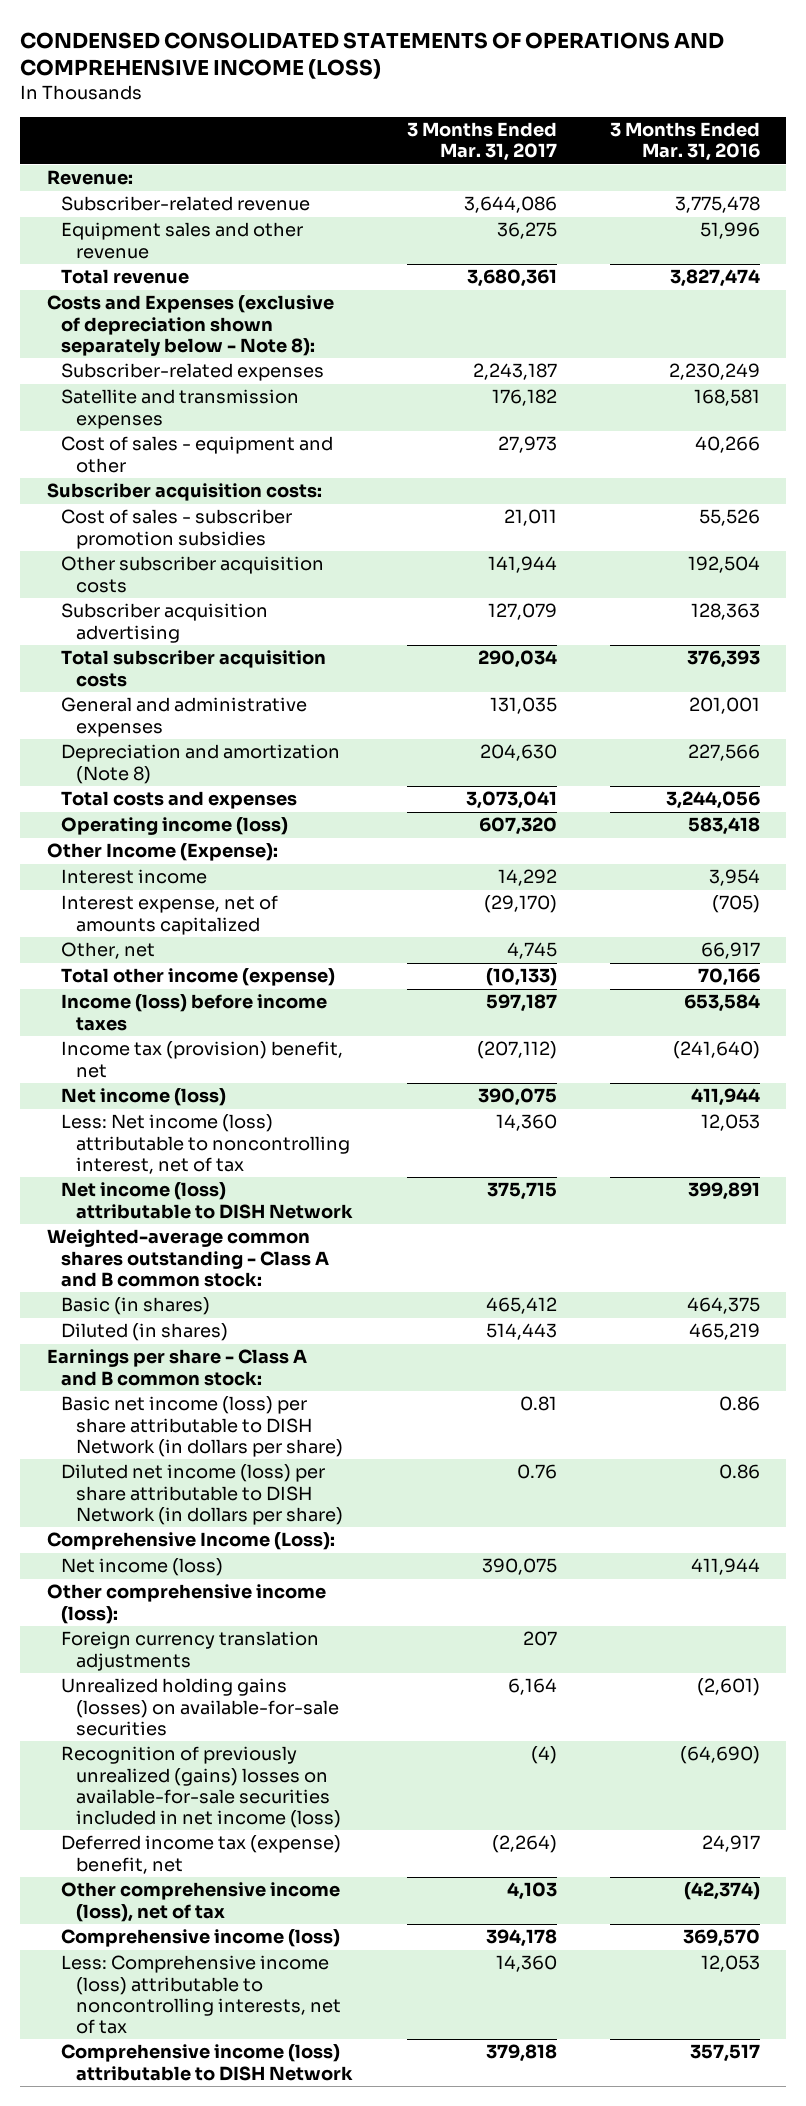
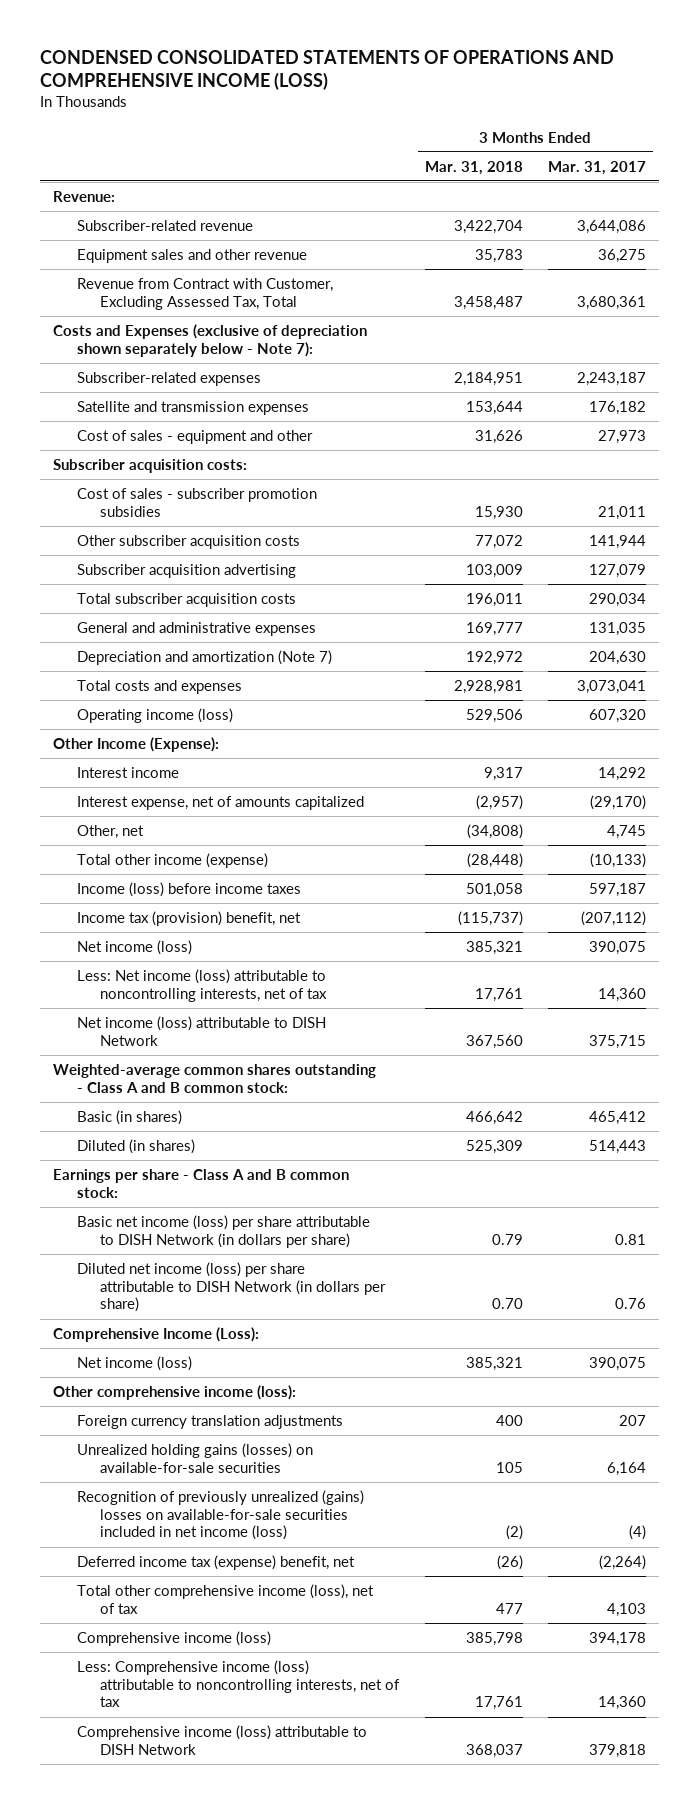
- | 3 Months Ended Mar. 31, 2017 | 3 Months Ended Mar. 31, 2016
+ | 3 Months Ended Mar. 31, 2018 | 3 Months Ended Mar. 31, 2017
- Total revenue | 3,680,361 | 3,827,474
- Costs and Expenses (exclusive of depreciation shown separately below - Note 8):
+ Revenue from Contract with Customer, Excluding Assessed Tax, Total | 3,458,487 | 3,680,361
+ Costs and Expenses (exclusive of depreciation shown separately below - Note 7):
- Depreciation and amortization (Note 8) | 204,630 | 227,566
+ Depreciation and amortization (Note 7) | 192,972 | 204,630
- Less: Net income (loss) attributable to noncontrolling interest, net of tax | 14,360 | 12,053
+ Less: Net income (loss) attributable to noncontrolling interests, net of tax | 17,761 | 14,360
- Other comprehensive income (loss), net of tax | 4,103 | (42,374)
+ Total other comprehensive income (loss), net of tax | 477 | 4,103

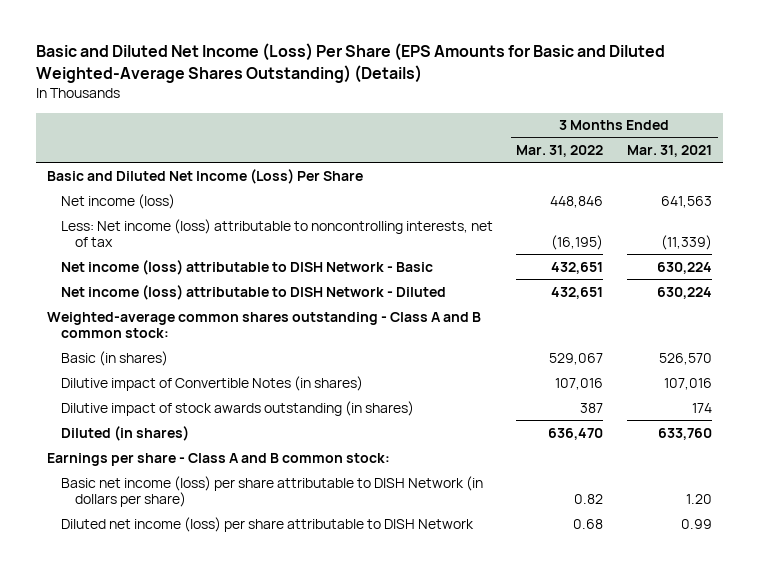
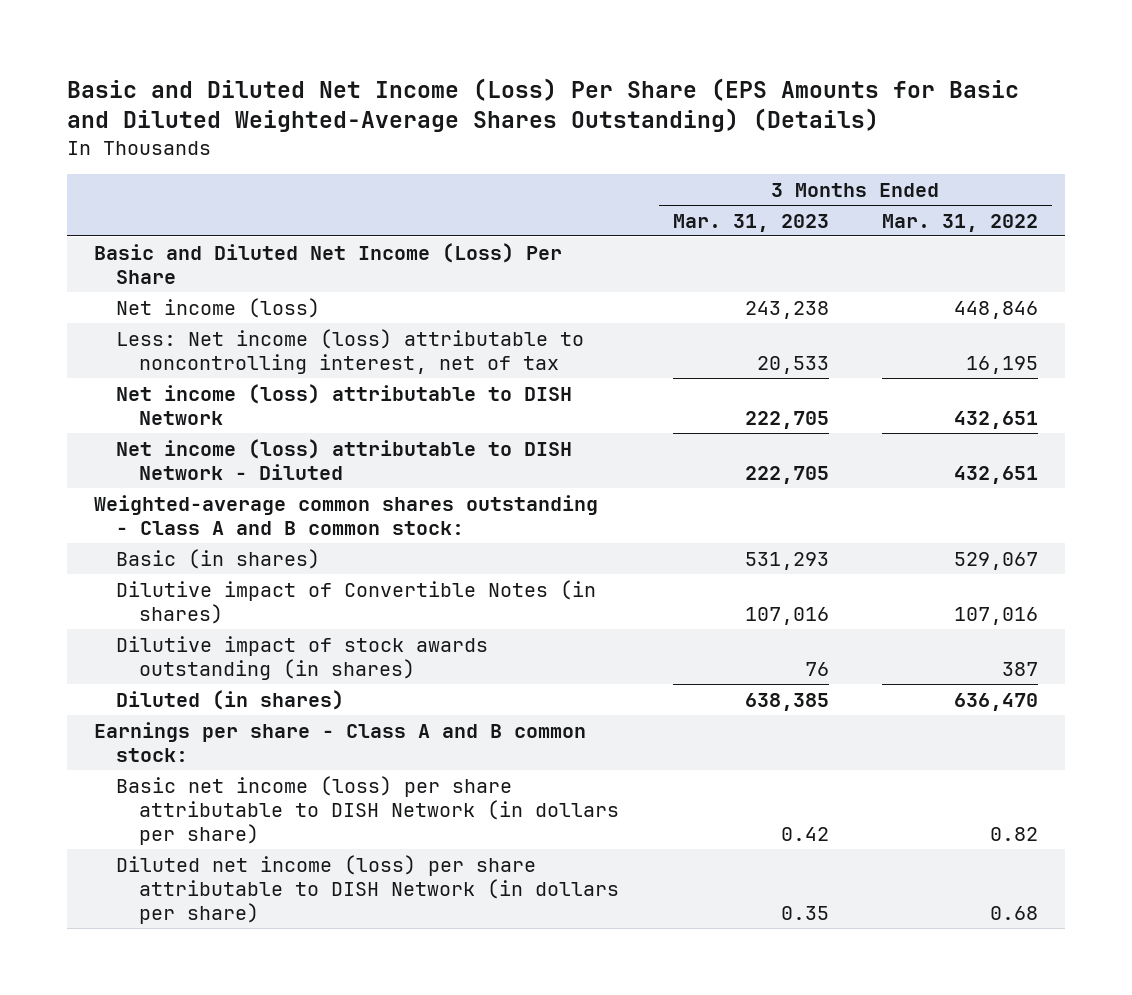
- | 3 Months Ended Mar. 31, 2022 | 3 Months Ended Mar. 31, 2021
+ | 3 Months Ended Mar. 31, 2023 | 3 Months Ended Mar. 31, 2022
- Less: Net income (loss) attributable to noncontrolling interests, net of tax | (16,195) | (11,339)
- Net income (loss) attributable to DISH Network - Basic | 432,651 | 630,224
+ Less: Net income (loss) attributable to noncontrolling interest, net of tax | 20,533 | 16,195
+ Net income (loss) attributable to DISH Network | 222,705 | 432,651
- Diluted net income (loss) per share attributable to DISH Network | 0.68 | 0.99
+ Diluted net income (loss) per share attributable to DISH Network (in dollars per share) | 0.35 | 0.68

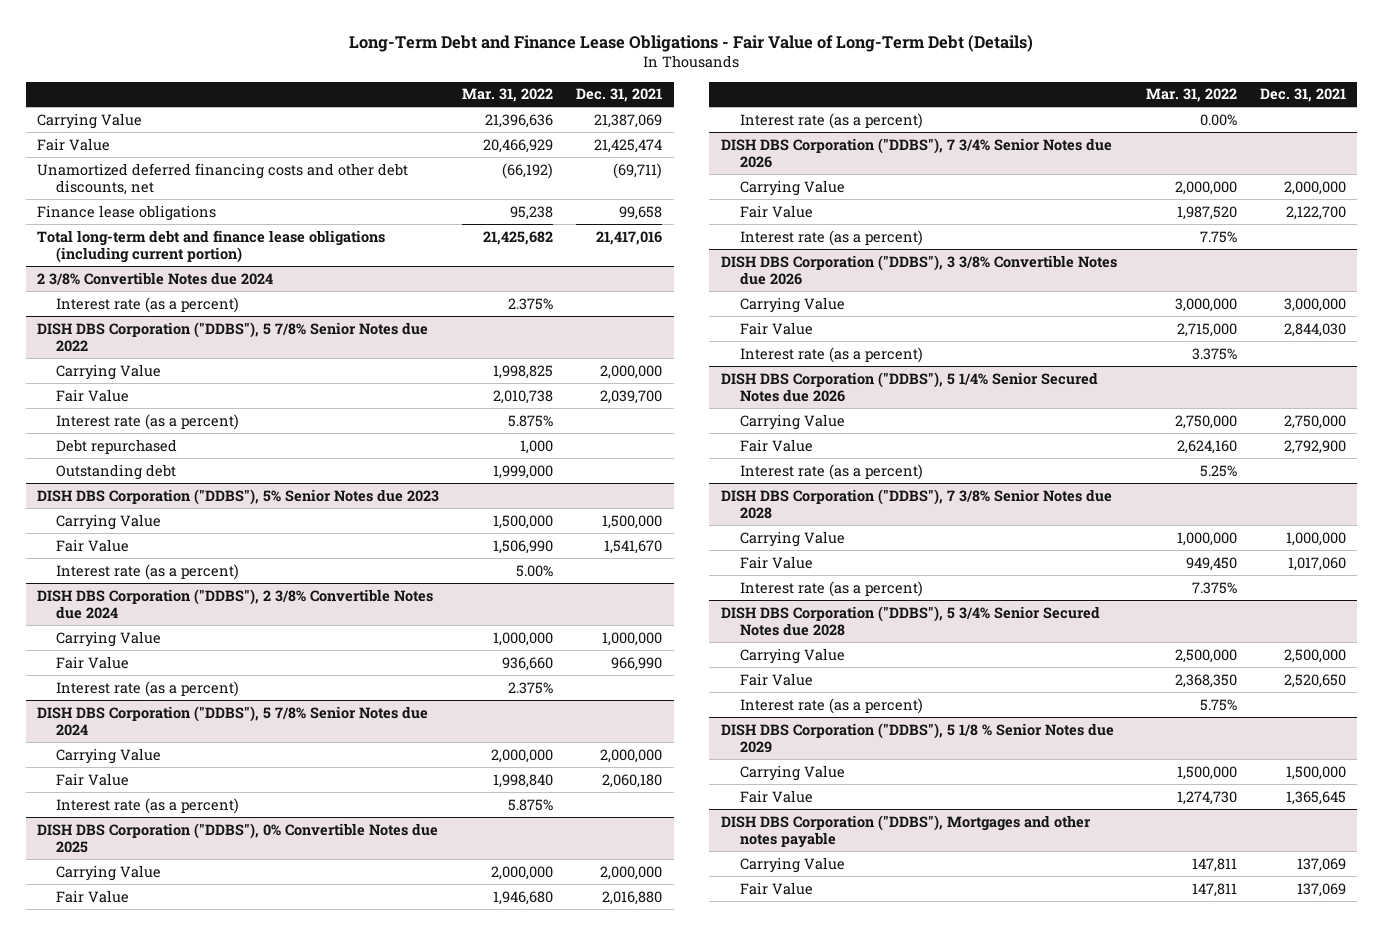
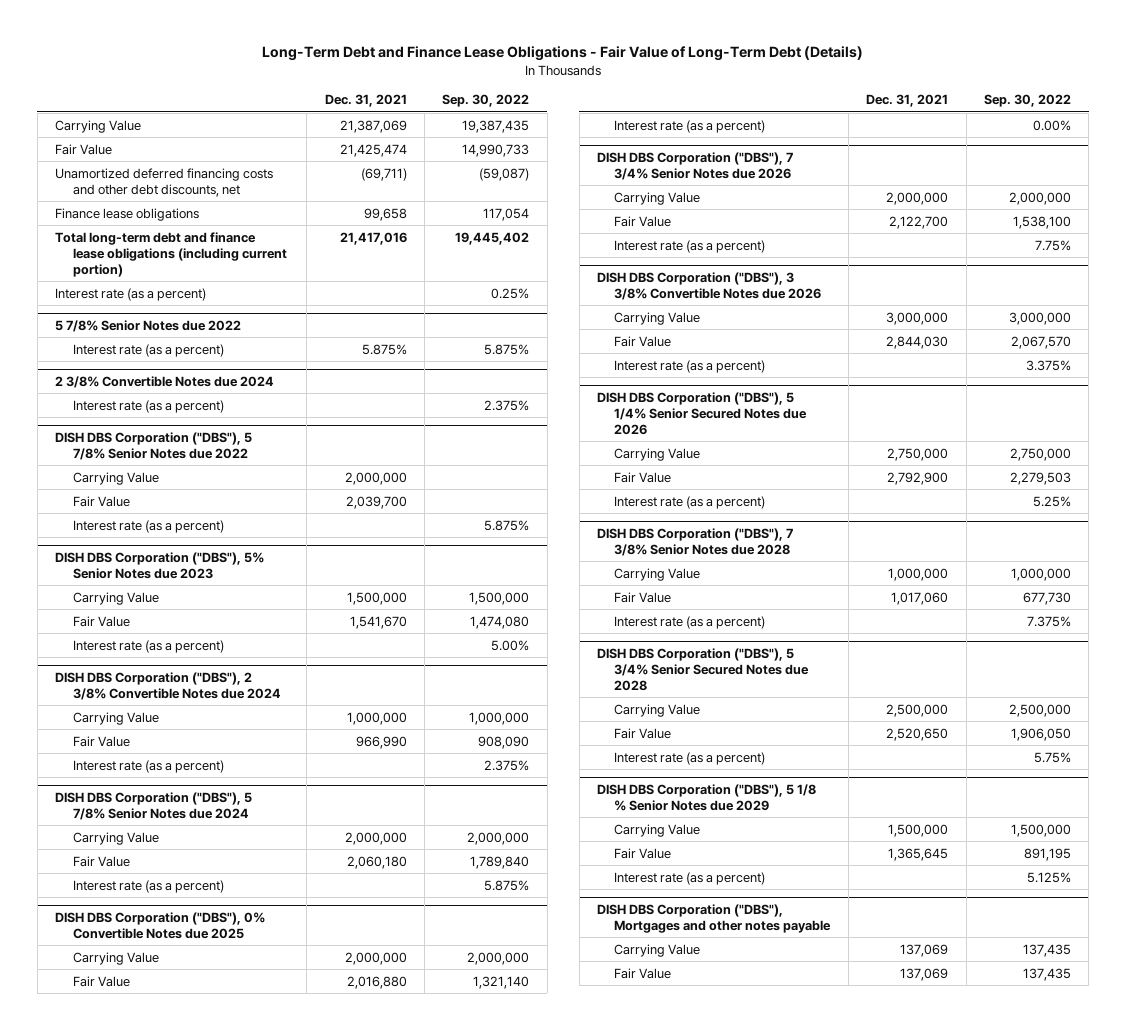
- | Mar. 31, 2022 | Dec. 31, 2021
+ | Dec. 31, 2021 | Sep. 30, 2022
+ Interest rate (as a percent) | | 0.25%
+ 5 7/8% Senior Notes due 2022
+ Interest rate (as a percent) | 5.875% | 5.875%
- DISH DBS Corporation ("DDBS"), 5 7/8% Senior Notes due 2022
+ DISH DBS Corporation ("DBS"), 5 7/8% Senior Notes due 2022
- Debt repurchased | 1,000 |
- Outstanding debt | 1,999,000 |
- DISH DBS Corporation ("DDBS"), 5% Senior Notes due 2023
+ DISH DBS Corporation ("DBS"), 5% Senior Notes due 2023
- DISH DBS Corporation ("DDBS"), 2 3/8% Convertible Notes due 2024
+ DISH DBS Corporation ("DBS"), 2 3/8% Convertible Notes due 2024
- DISH DBS Corporation ("DDBS"), 5 7/8% Senior Notes due 2024
+ DISH DBS Corporation ("DBS"), 5 7/8% Senior Notes due 2024
- DISH DBS Corporation ("DDBS"), 0% Convertible Notes due 2025
+ DISH DBS Corporation ("DBS"), 0% Convertible Notes due 2025
- DISH DBS Corporation ("DDBS"), 7 3/4% Senior Notes due 2026
+ DISH DBS Corporation ("DBS"), 7 3/4% Senior Notes due 2026
- DISH DBS Corporation ("DDBS"), 3 3/8% Convertible Notes due 2026
+ DISH DBS Corporation ("DBS"), 3 3/8% Convertible Notes due 2026
- DISH DBS Corporation ("DDBS"), 5 1/4% Senior Secured Notes due 2026
+ DISH DBS Corporation ("DBS"), 5 1/4% Senior Secured Notes due 2026
- DISH DBS Corporation ("DDBS"), 7 3/8% Senior Notes due 2028
+ DISH DBS Corporation ("DBS"), 7 3/8% Senior Notes due 2028
- DISH DBS Corporation ("DDBS"), 5 3/4% Senior Secured Notes due 2028
+ DISH DBS Corporation ("DBS"), 5 3/4% Senior Secured Notes due 2028
- DISH DBS Corporation ("DDBS"), 5 1/8 % Senior Notes due 2029
+ DISH DBS Corporation ("DBS"), 5 1/8 % Senior Notes due 2029
- DISH DBS Corporation ("DDBS"), Mortgages and other notes payable
+ Interest rate (as a percent) | | 5.125%
+ DISH DBS Corporation ("DBS"), Mortgages and other notes payable

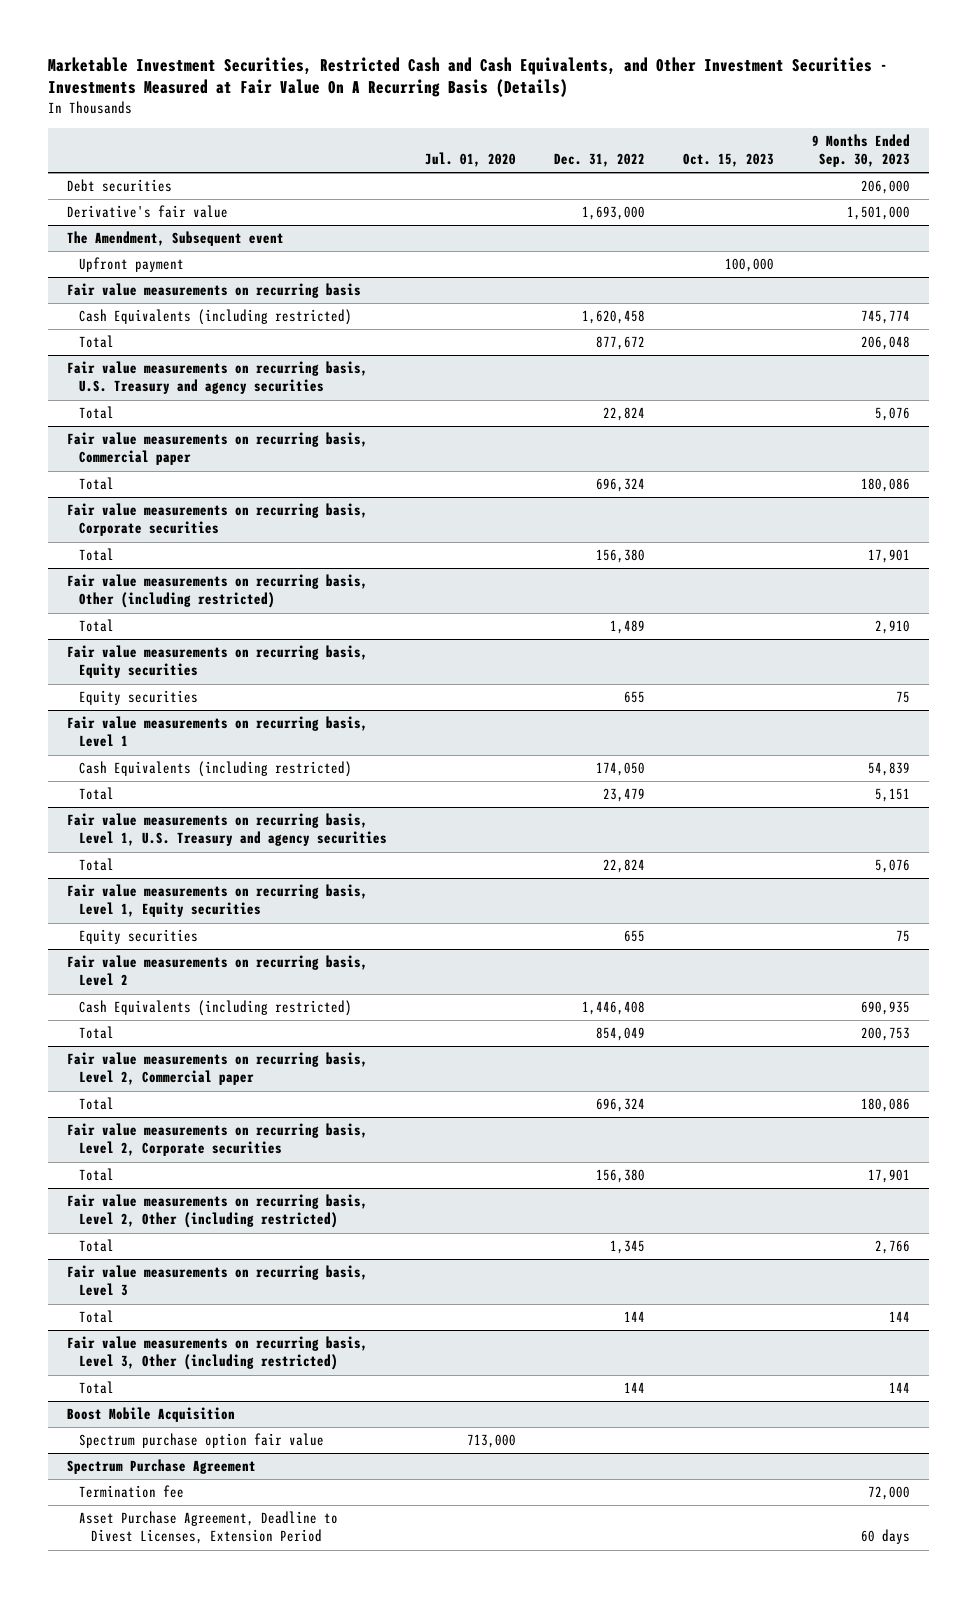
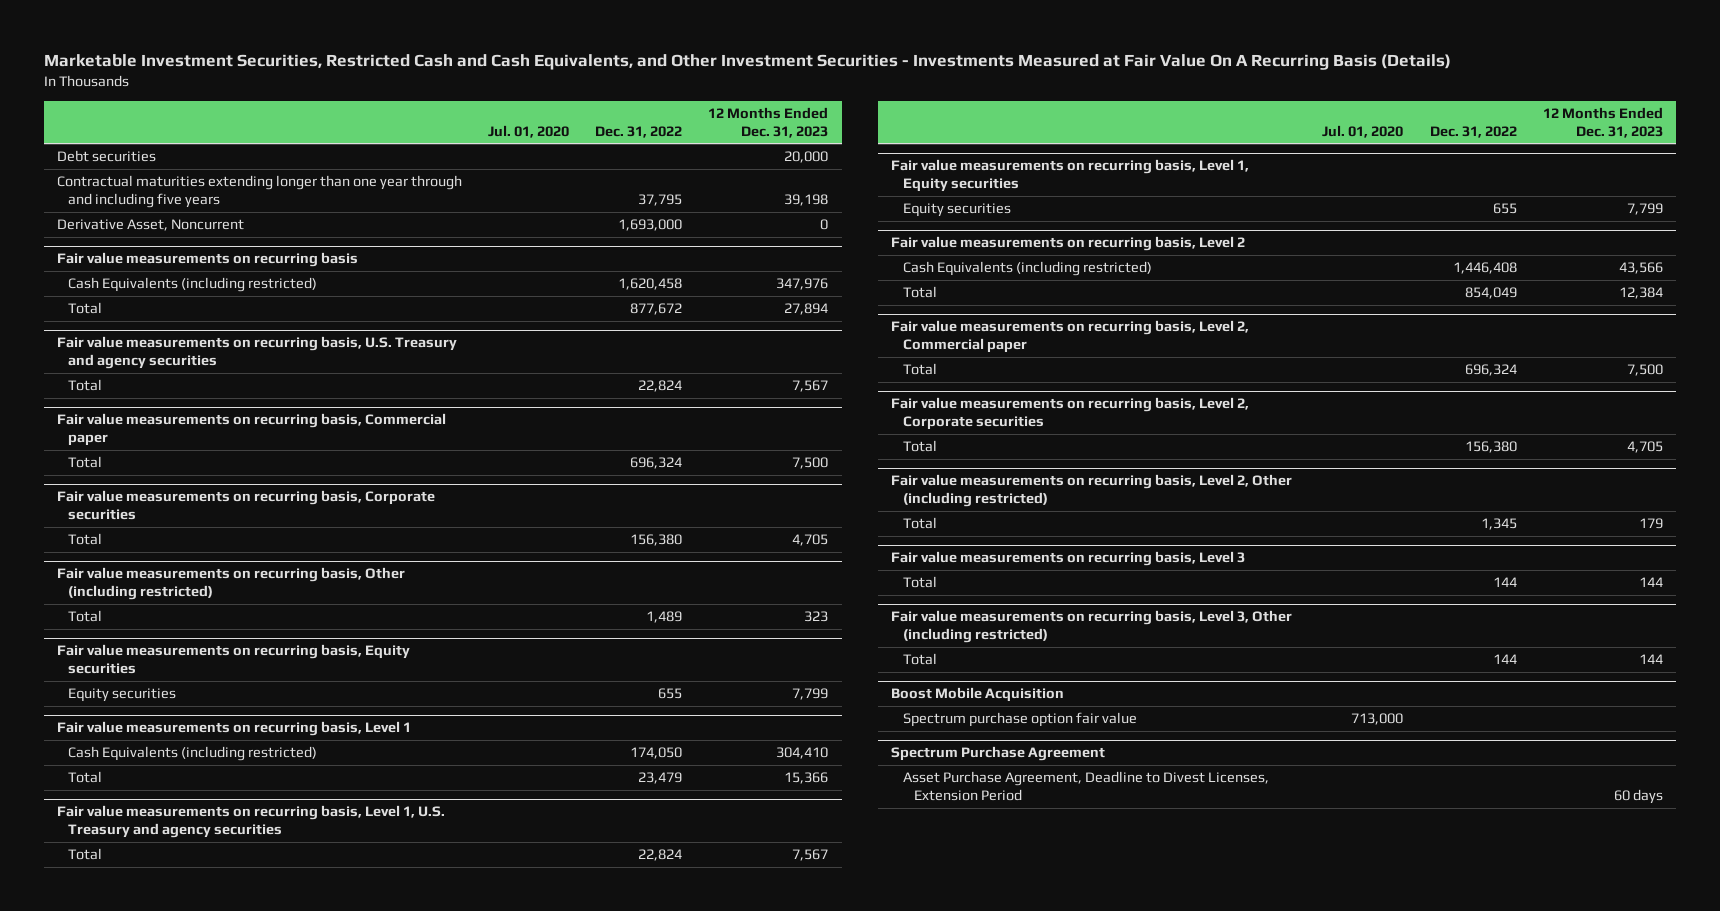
- | Jul. 01, 2020 | Dec. 31, 2022 | Oct. 15, 2023 | 9 Months Ended Sep. 30, 2023
+ | Jul. 01, 2020 | Dec. 31, 2022 | 12 Months Ended Dec. 31, 2023
- Derivative's fair value | | 1,693,000 | | 1,501,000
- The Amendment, Subsequent event
- Upfront payment | | | 100,000 |
+ Contractual maturities extending longer than one year through and including five years | | 37,795 | 39,198
+ Derivative Asset, Noncurrent | | 1,693,000 | 0
@ Spectrum Purchase Agreement
- Termination fee | | | | 72,000

